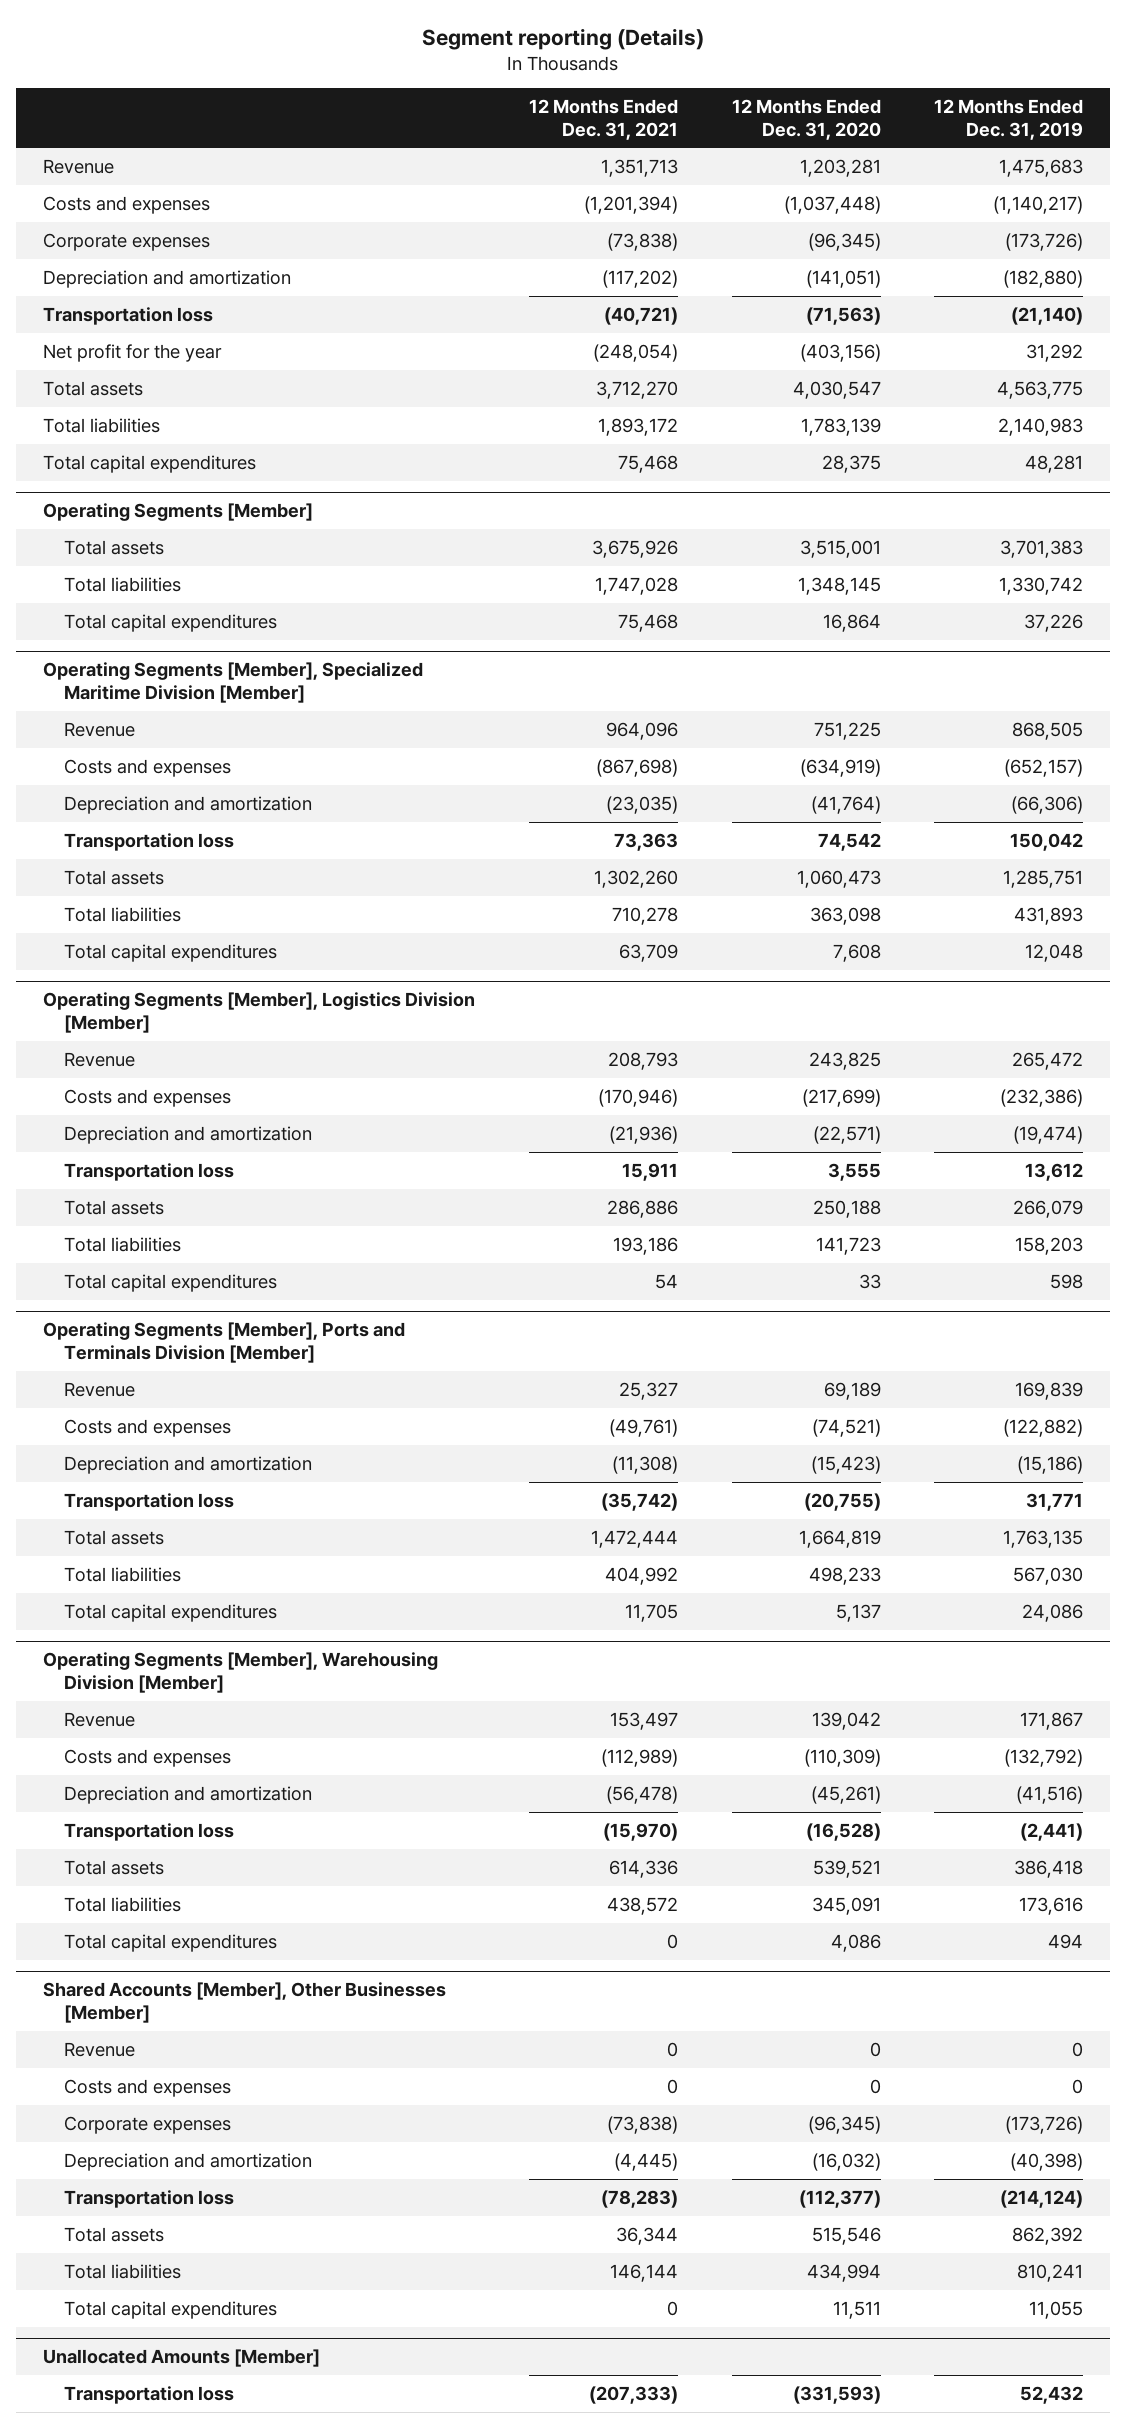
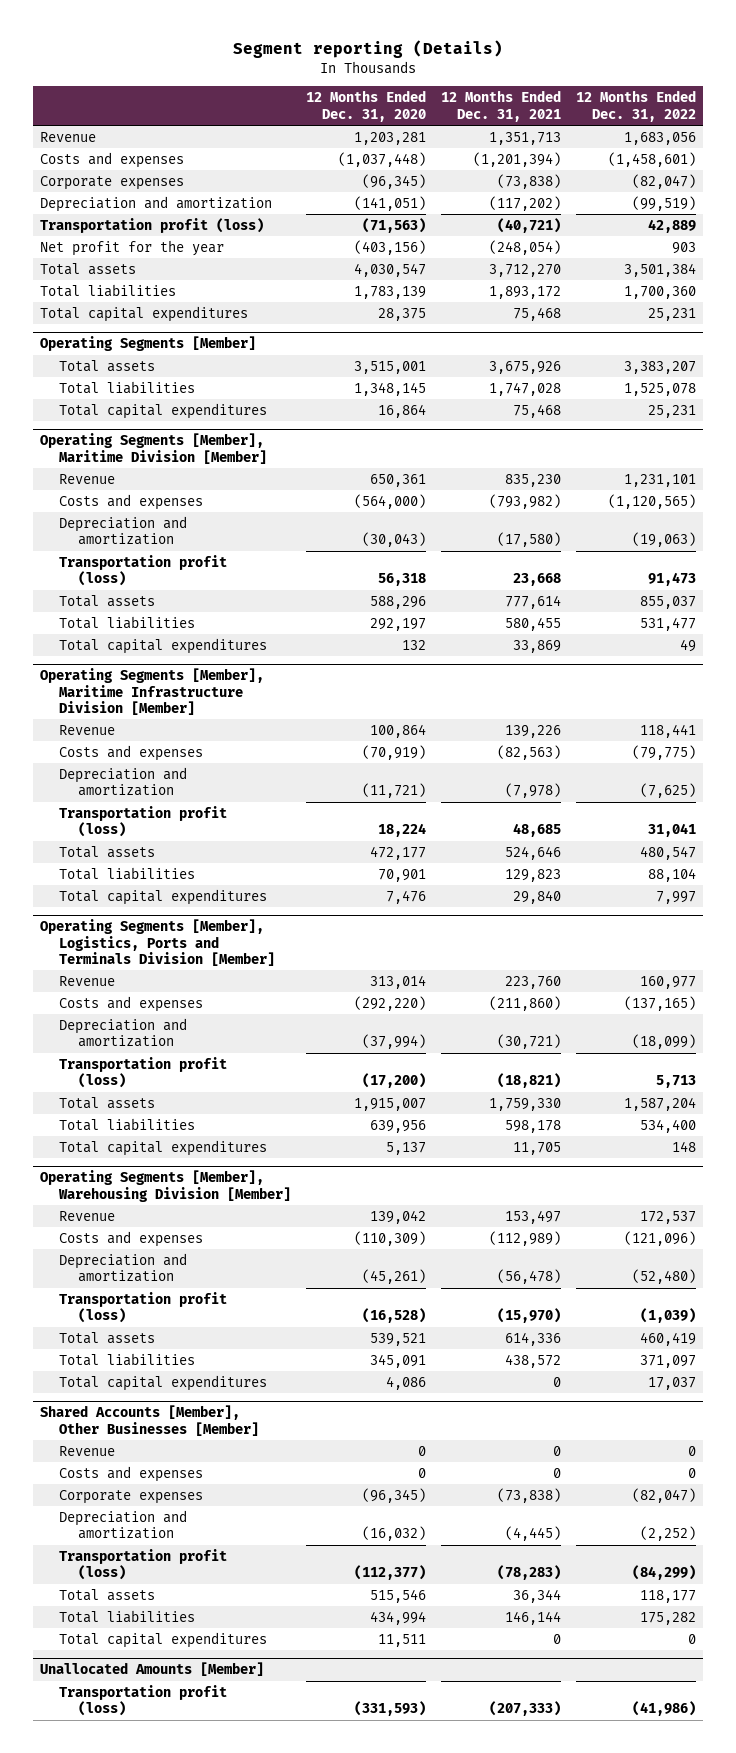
- | 12 Months Ended Dec. 31, 2021 | 12 Months Ended Dec. 31, 2020 | 12 Months Ended Dec. 31, 2019
+ | 12 Months Ended Dec. 31, 2020 | 12 Months Ended Dec. 31, 2021 | 12 Months Ended Dec. 31, 2022
- Transportation loss | (40,721) | (71,563) | (21,140)
+ Transportation profit (loss) | (71,563) | (40,721) | 42,889
- Operating Segments [Member], Specialized Maritime Division [Member]
- Revenue | 964,096 | 751,225 | 868,505
- Costs and expenses | (867,698) | (634,919) | (652,157)
- Depreciation and amortization | (23,035) | (41,764) | (66,306)
- Transportation loss | 73,363 | 74,542 | 150,042
- Total assets | 1,302,260 | 1,060,473 | 1,285,751
- Total liabilities | 710,278 | 363,098 | 431,893
- Total capital expenditures | 63,709 | 7,608 | 12,048
- Operating Segments [Member], Logistics Division [Member]
- Revenue | 208,793 | 243,825 | 265,472
- Costs and expenses | (170,946) | (217,699) | (232,386)
- Depreciation and amortization | (21,936) | (22,571) | (19,474)
- Transportation loss | 15,911 | 3,555 | 13,612
- Total assets | 286,886 | 250,188 | 266,079
- Total liabilities | 193,186 | 141,723 | 158,203
- Total capital expenditures | 54 | 33 | 598
- Operating Segments [Member], Ports and Terminals Division [Member]
- Revenue | 25,327 | 69,189 | 169,839
- Costs and expenses | (49,761) | (74,521) | (122,882)
- Depreciation and amortization | (11,308) | (15,423) | (15,186)
- Transportation loss | (35,742) | (20,755) | 31,771
- Total assets | 1,472,444 | 1,664,819 | 1,763,135
- Total liabilities | 404,992 | 498,233 | 567,030
+ Operating Segments [Member], Maritime Division [Member]
+ Revenue | 650,361 | 835,230 | 1,231,101
+ Costs and expenses | (564,000) | (793,982) | (1,120,565)
+ Depreciation and amortization | (30,043) | (17,580) | (19,063)
+ Transportation profit (loss) | 56,318 | 23,668 | 91,473
+ Total assets | 588,296 | 777,614 | 855,037
+ Total liabilities | 292,197 | 580,455 | 531,477
+ Total capital expenditures | 132 | 33,869 | 49
+ Operating Segments [Member], Maritime Infrastructure Division [Member]
+ Revenue | 100,864 | 139,226 | 118,441
+ Costs and expenses | (70,919) | (82,563) | (79,775)
+ Depreciation and amortization | (11,721) | (7,978) | (7,625)
+ Transportation profit (loss) | 18,224 | 48,685 | 31,041
+ Total assets | 472,177 | 524,646 | 480,547
+ Total liabilities | 70,901 | 129,823 | 88,104
+ Total capital expenditures | 7,476 | 29,840 | 7,997
+ Operating Segments [Member], Logistics, Ports and Terminals Division [Member]
+ Revenue | 313,014 | 223,760 | 160,977
+ Costs and expenses | (292,220) | (211,860) | (137,165)
+ Depreciation and amortization | (37,994) | (30,721) | (18,099)
+ Transportation profit (loss) | (17,200) | (18,821) | 5,713
+ Total assets | 1,915,007 | 1,759,330 | 1,587,204
+ Total liabilities | 639,956 | 598,178 | 534,400
@ Operating Segments [Member], Warehousing Division [Member]
- Transportation loss | (15,970) | (16,528) | (2,441)
+ Transportation profit (loss) | (16,528) | (15,970) | (1,039)
@ Shared Accounts [Member], Other Businesses [Member]
- Transportation loss | (78,283) | (112,377) | (214,124)
+ Transportation profit (loss) | (112,377) | (78,283) | (84,299)
@ Unallocated Amounts [Member]
- Transportation loss | (207,333) | (331,593) | 52,432
+ Transportation profit (loss) | (331,593) | (207,333) | (41,986)

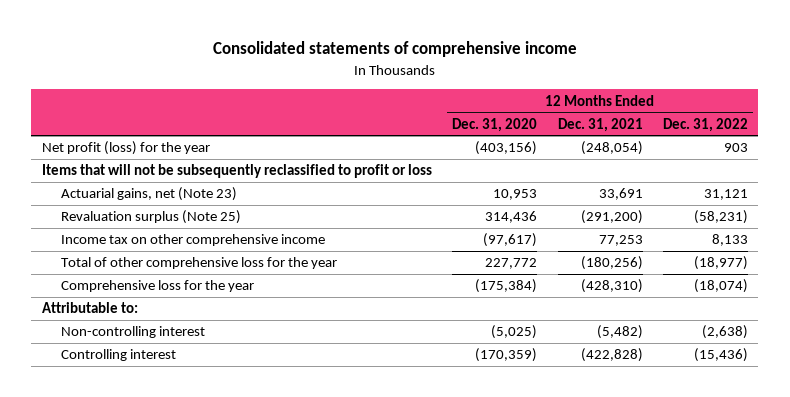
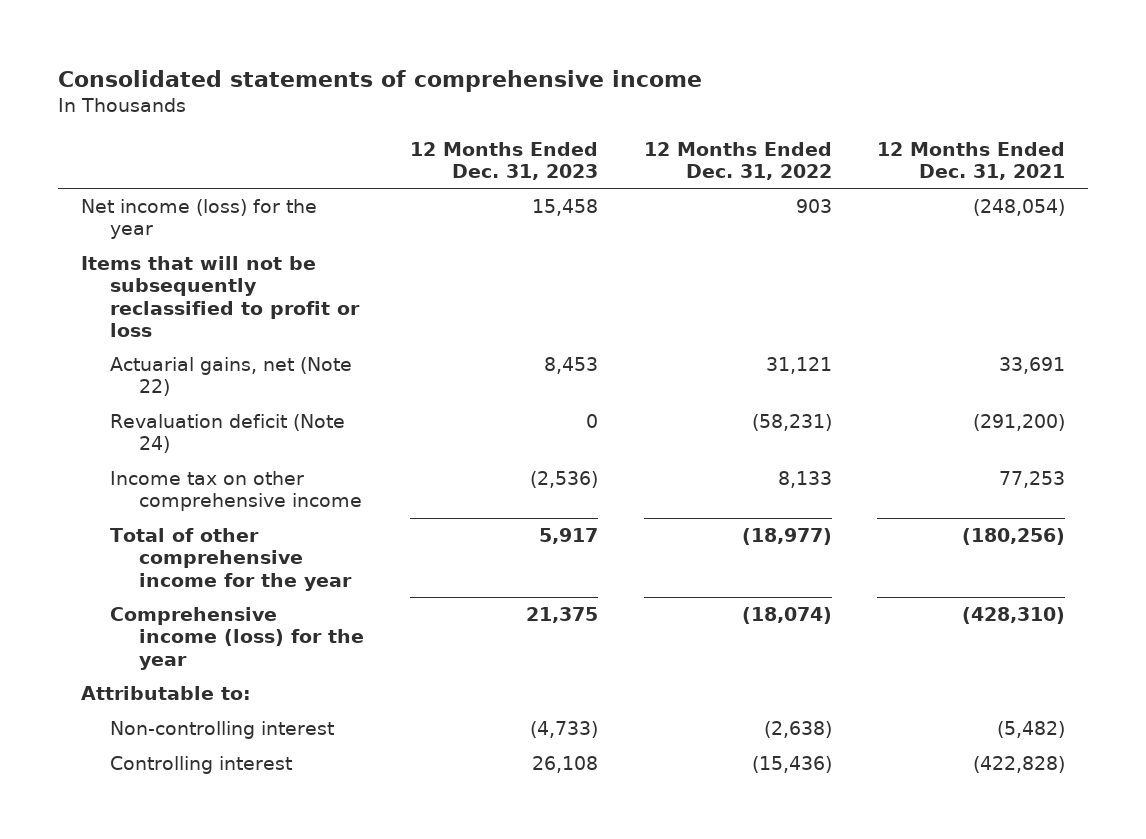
- | 12 Months Ended Dec. 31, 2020 | 12 Months Ended Dec. 31, 2021 | 12 Months Ended Dec. 31, 2022
+ | 12 Months Ended Dec. 31, 2023 | 12 Months Ended Dec. 31, 2022 | 12 Months Ended Dec. 31, 2021
- Net profit (loss) for the year | (403,156) | (248,054) | 903
+ Net income (loss) for the year | 15,458 | 903 | (248,054)
- Actuarial gains, net (Note 23) | 10,953 | 33,691 | 31,121
- Revaluation surplus (Note 25) | 314,436 | (291,200) | (58,231)
+ Actuarial gains, net (Note 22) | 8,453 | 31,121 | 33,691
+ Revaluation deficit (Note 24) | 0 | (58,231) | (291,200)
- Total of other comprehensive loss for the year | 227,772 | (180,256) | (18,977)
- Comprehensive loss for the year | (175,384) | (428,310) | (18,074)
+ Total of other comprehensive income for the year | 5,917 | (18,977) | (180,256)
+ Comprehensive income (loss) for the year | 21,375 | (18,074) | (428,310)

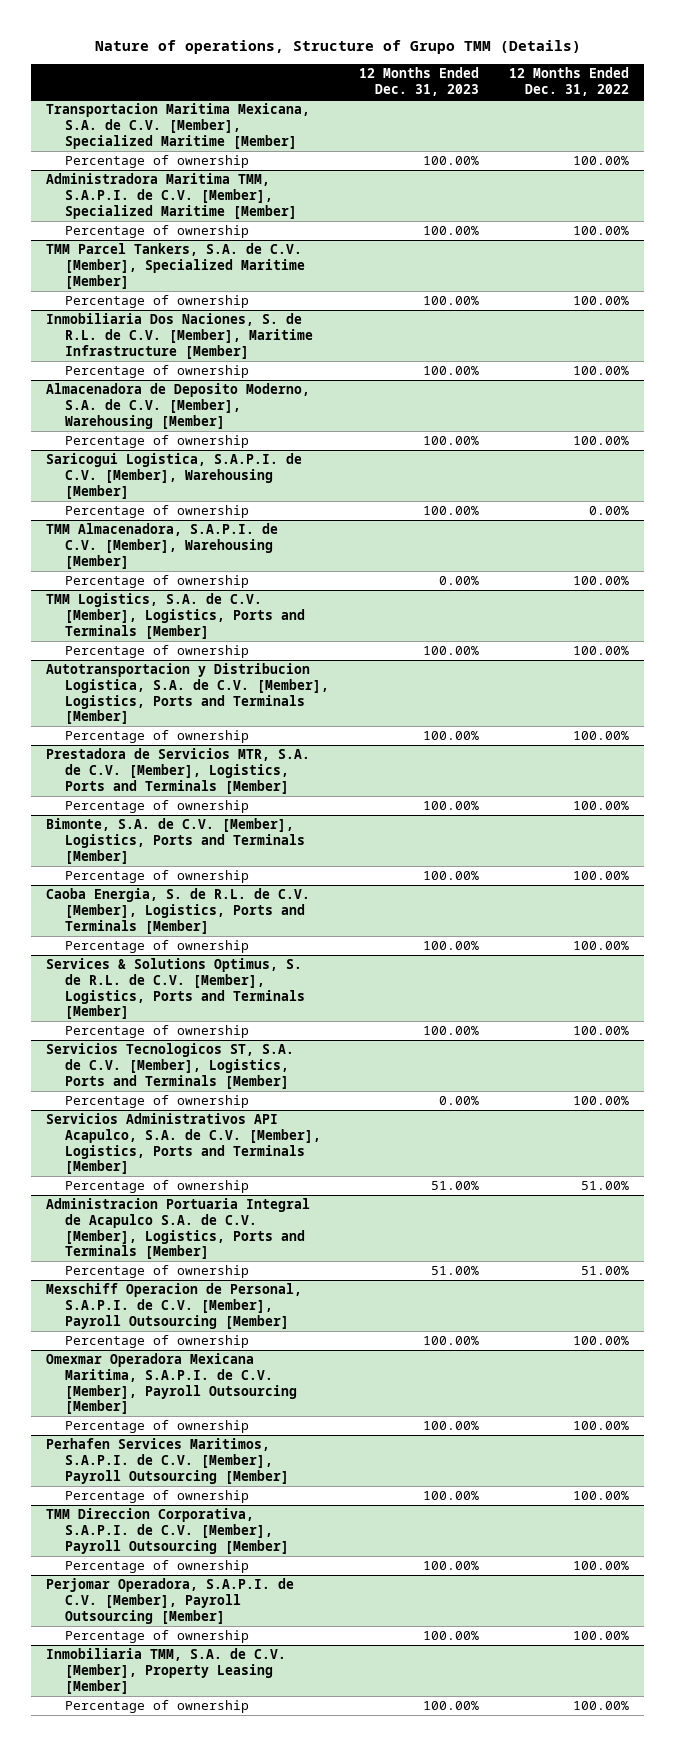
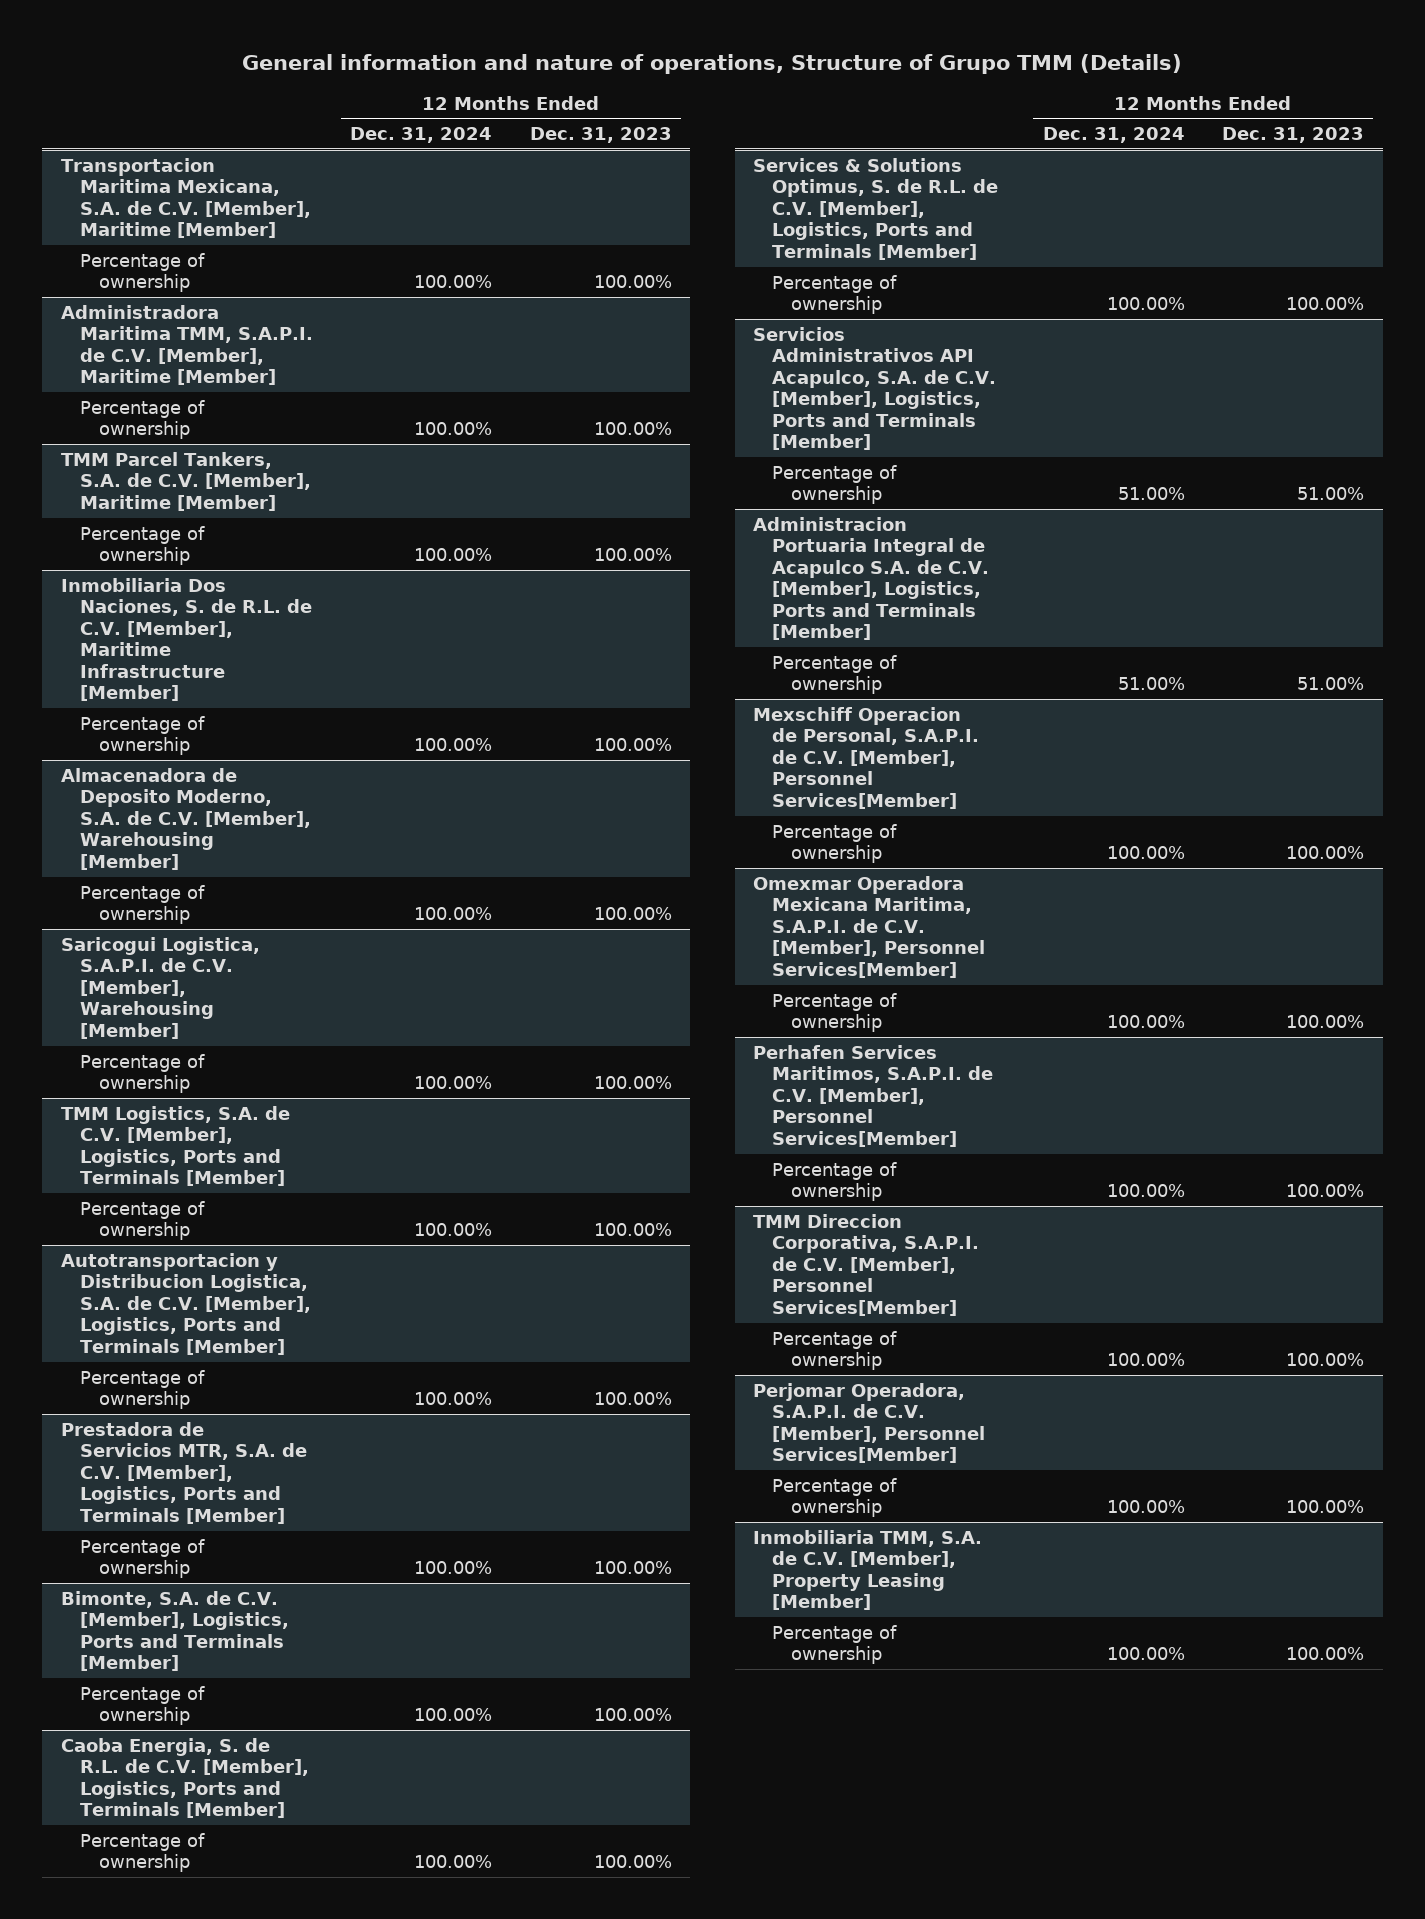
- Nature of operations, Structure of Grupo TMM (Details)
+ General information and nature of operations, Structure of Grupo TMM (Details)
- | 12 Months Ended Dec. 31, 2023 | 12 Months Ended Dec. 31, 2022
+ | 12 Months Ended Dec. 31, 2024 | 12 Months Ended Dec. 31, 2023
- Transportacion Maritima Mexicana, S.A. de C.V. [Member], Specialized Maritime [Member]
+ Transportacion Maritima Mexicana, S.A. de C.V. [Member], Maritime [Member]
- Administradora Maritima TMM, S.A.P.I. de C.V. [Member], Specialized Maritime [Member]
+ Administradora Maritima TMM, S.A.P.I. de C.V. [Member], Maritime [Member]
- TMM Parcel Tankers, S.A. de C.V. [Member], Specialized Maritime [Member]
+ TMM Parcel Tankers, S.A. de C.V. [Member], Maritime [Member]
- TMM Almacenadora, S.A.P.I. de C.V. [Member], Warehousing [Member]
- Percentage of ownership | 0.00% | 100.00%
- Servicios Tecnologicos ST, S.A. de C.V. [Member], Logistics, Ports and Terminals [Member]
- Percentage of ownership | 0.00% | 100.00%
- Mexschiff Operacion de Personal, S.A.P.I. de C.V. [Member], Payroll Outsourcing [Member]
+ Mexschiff Operacion de Personal, S.A.P.I. de C.V. [Member], Personnel Services[Member]
- Omexmar Operadora Mexicana Maritima, S.A.P.I. de C.V. [Member], Payroll Outsourcing [Member]
+ Omexmar Operadora Mexicana Maritima, S.A.P.I. de C.V. [Member], Personnel Services[Member]
- Perhafen Services Maritimos, S.A.P.I. de C.V. [Member], Payroll Outsourcing [Member]
+ Perhafen Services Maritimos, S.A.P.I. de C.V. [Member], Personnel Services[Member]
- TMM Direccion Corporativa, S.A.P.I. de C.V. [Member], Payroll Outsourcing [Member]
+ TMM Direccion Corporativa, S.A.P.I. de C.V. [Member], Personnel Services[Member]
- Perjomar Operadora, S.A.P.I. de C.V. [Member], Payroll Outsourcing [Member]
+ Perjomar Operadora, S.A.P.I. de C.V. [Member], Personnel Services[Member]

